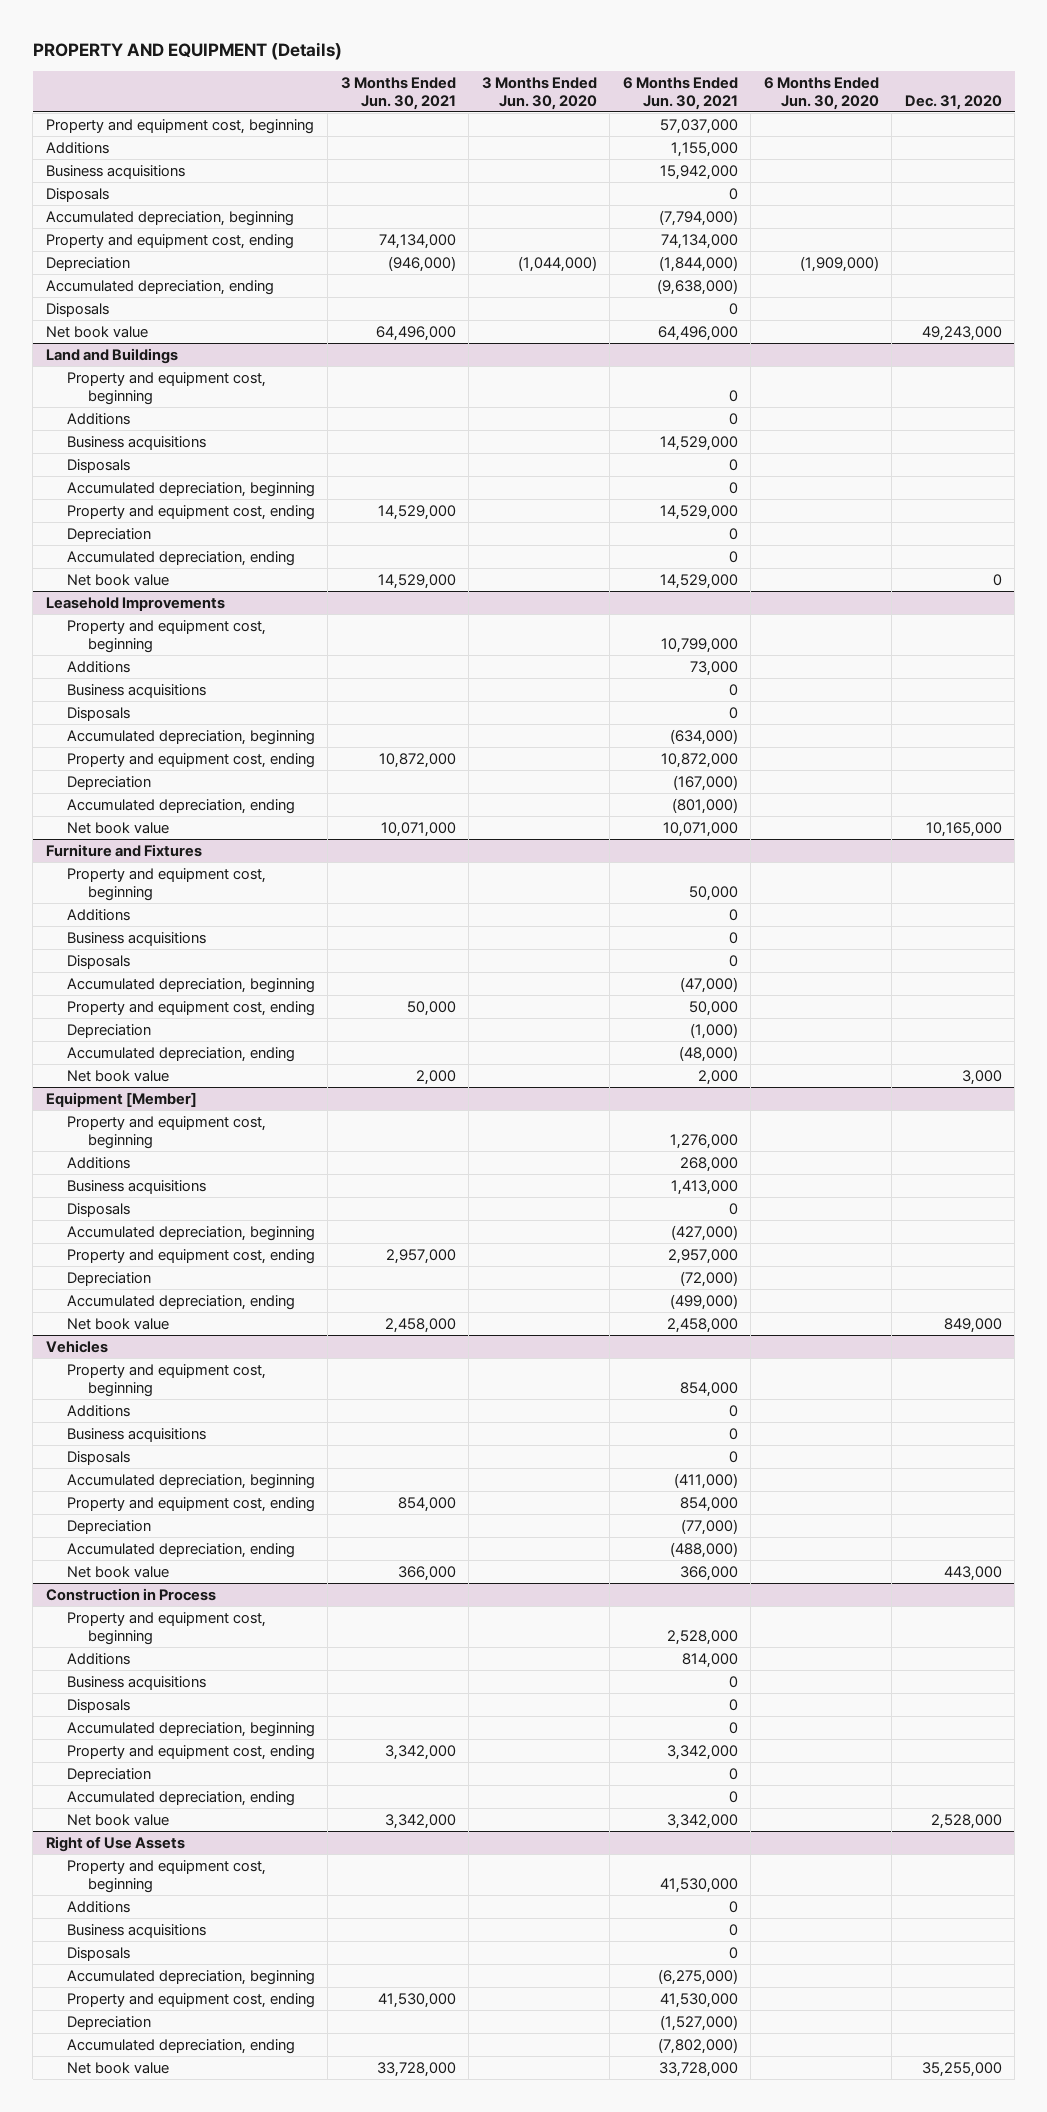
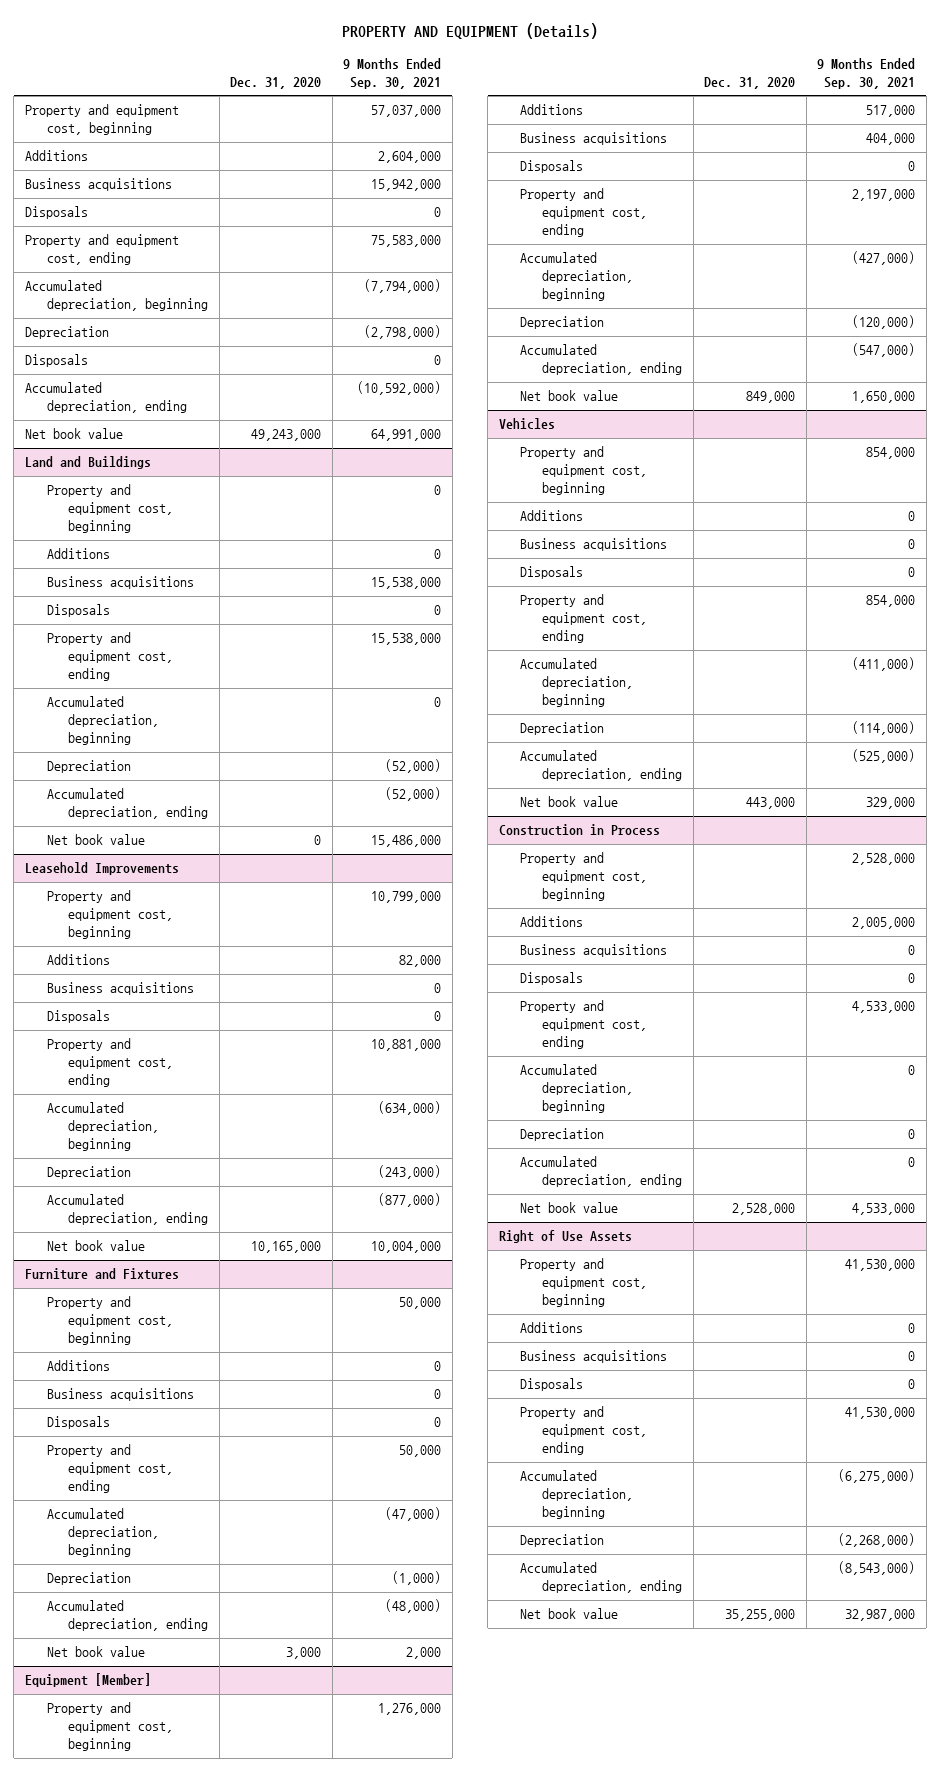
- | 3 Months Ended Jun. 30, 2021 | 3 Months Ended Jun. 30, 2020 | 6 Months Ended Jun. 30, 2021 | 6 Months Ended Jun. 30, 2020 | Dec. 31, 2020
+ | Dec. 31, 2020 | 9 Months Ended Sep. 30, 2021
moved down: Accumulated depreciation, beginning | | (7,794,000)
moved down: Accumulated depreciation, ending | | (10,592,000)
@ Land and Buildings
moved down: Accumulated depreciation, beginning | | 0
@ Leasehold Improvements
moved down: Accumulated depreciation, beginning | | (634,000)
@ Furniture and Fixtures
moved down: Accumulated depreciation, beginning | | (47,000)
@ Equipment [Member]
moved down: Accumulated depreciation, beginning | | (427,000)
@ Vehicles
moved down: Accumulated depreciation, beginning | | (411,000)
@ Construction in Process
moved down: Accumulated depreciation, beginning | | 0
@ Right of Use Assets
moved down: Accumulated depreciation, beginning | | (6,275,000)

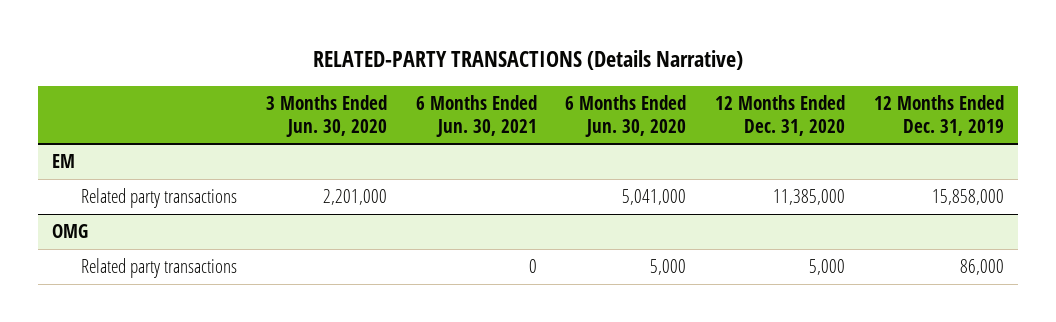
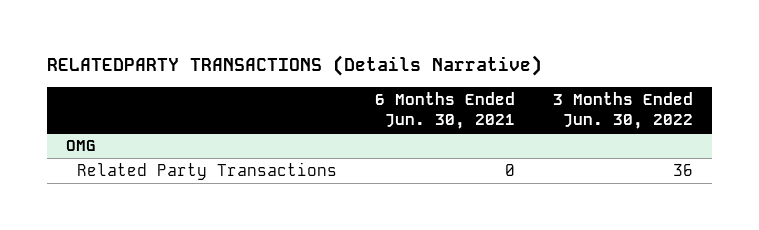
- RELATED-PARTY TRANSACTIONS (Details Narrative)
+ RELATEDPARTY TRANSACTIONS (Details Narrative)
- | 3 Months Ended Jun. 30, 2020 | 6 Months Ended Jun. 30, 2021 | 6 Months Ended Jun. 30, 2020 | 12 Months Ended Dec. 31, 2020 | 12 Months Ended Dec. 31, 2019
+ | 6 Months Ended Jun. 30, 2021 | 3 Months Ended Jun. 30, 2022
- EM
- Related party transactions | 2,201,000 | | 5,041,000 | 11,385,000 | 15,858,000
@ OMG
- Related party transactions | | 0 | 5,000 | 5,000 | 86,000
+ Related Party Transactions | 0 | 36

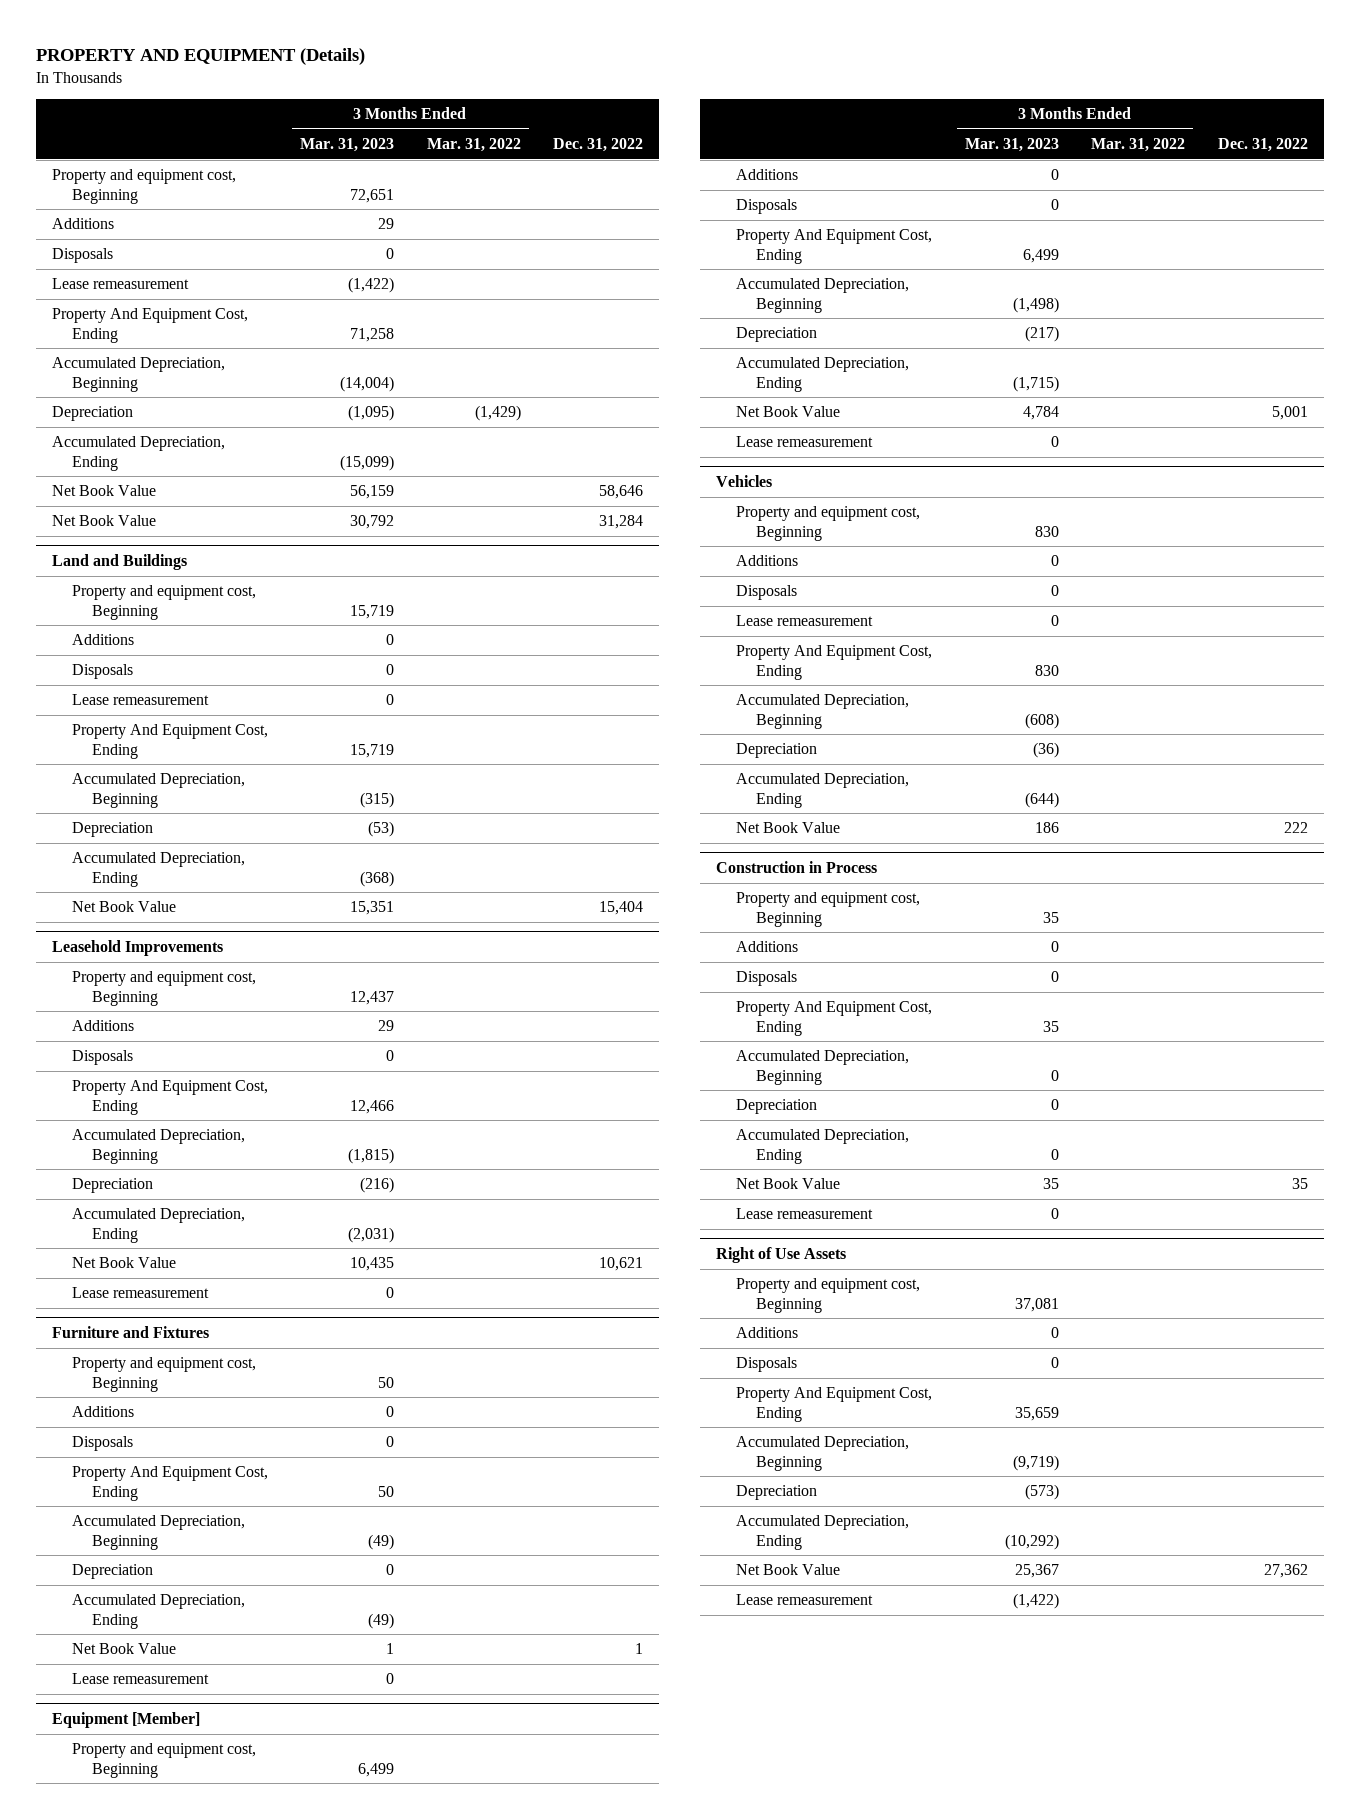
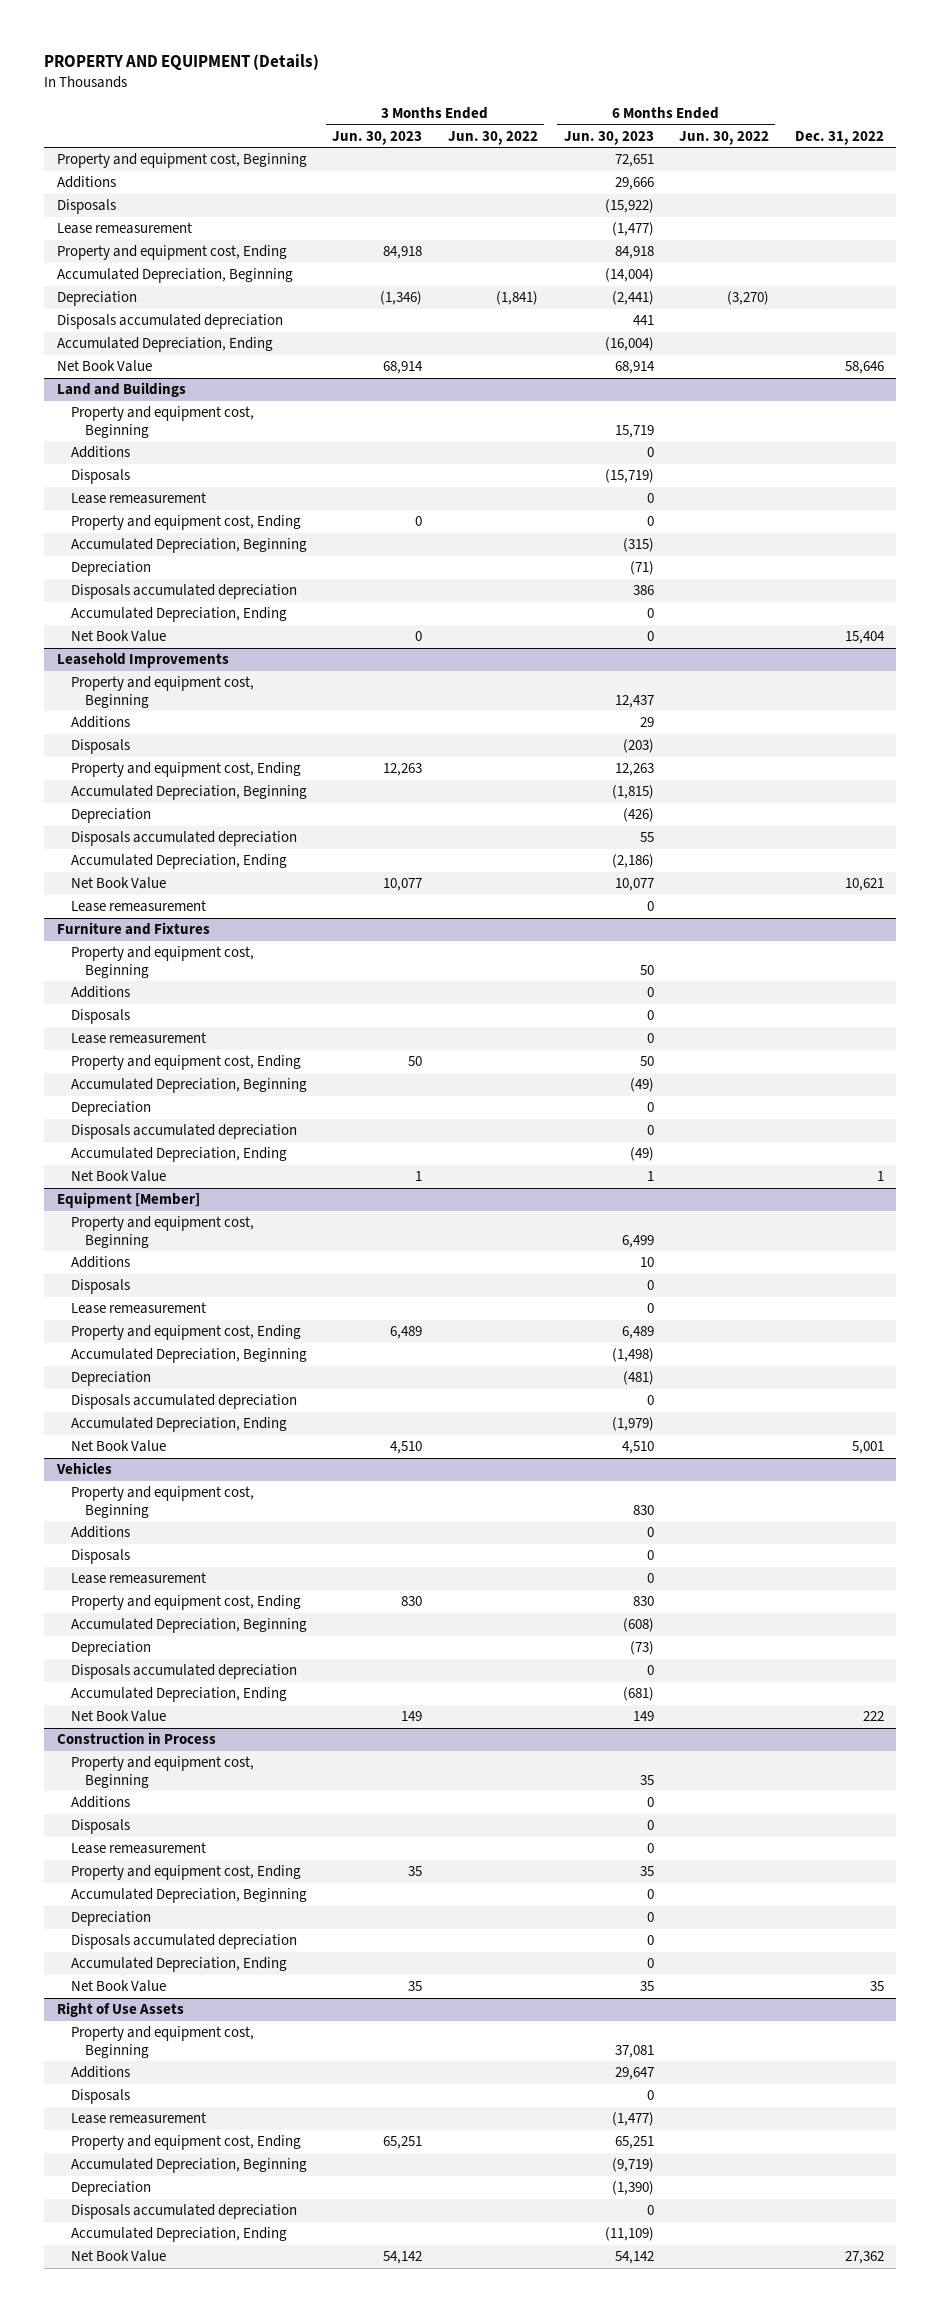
- | 3 Months Ended Mar. 31, 2023 | 3 Months Ended Mar. 31, 2022 | Dec. 31, 2022
+ | 3 Months Ended Jun. 30, 2023 | 3 Months Ended Jun. 30, 2022 | 6 Months Ended Jun. 30, 2023 | 6 Months Ended Jun. 30, 2022 | Dec. 31, 2022
- Property And Equipment Cost, Ending | 71,258 | |
+ Property and equipment cost, Ending | 84,918 | | 84,918 | |
+ Disposals accumulated depreciation | | | 441 | |
- Net Book Value | 30,792 | | 31,284
@ Land and Buildings
- Property And Equipment Cost, Ending | 15,719 | |
+ Property and equipment cost, Ending | 0 | | 0 | |
+ Disposals accumulated depreciation | | | 386 | |
@ Leasehold Improvements
- Property And Equipment Cost, Ending | 12,466 | |
+ Property and equipment cost, Ending | 12,263 | | 12,263 | |
+ Disposals accumulated depreciation | | | 55 | |
@ Furniture and Fixtures
- Property And Equipment Cost, Ending | 50 | |
moved up: Lease remeasurement | | | 0 | |
+ Property and equipment cost, Ending | 50 | | 50 | |
+ Disposals accumulated depreciation | | | 0 | |
@ Equipment [Member]
- Property And Equipment Cost, Ending | 6,499 | |
moved up: Lease remeasurement | | | 0 | |
+ Property and equipment cost, Ending | 6,489 | | 6,489 | |
+ Disposals accumulated depreciation | | | 0 | |
@ Vehicles
- Property And Equipment Cost, Ending | 830 | |
+ Property and equipment cost, Ending | 830 | | 830 | |
+ Disposals accumulated depreciation | | | 0 | |
@ Construction in Process
- Property And Equipment Cost, Ending | 35 | |
moved up: Lease remeasurement | | | 0 | |
+ Property and equipment cost, Ending | 35 | | 35 | |
+ Disposals accumulated depreciation | | | 0 | |
@ Right of Use Assets
- Property And Equipment Cost, Ending | 35,659 | |
moved up: Lease remeasurement | | | (1,477) | |
+ Property and equipment cost, Ending | 65,251 | | 65,251 | |
+ Disposals accumulated depreciation | | | 0 | |

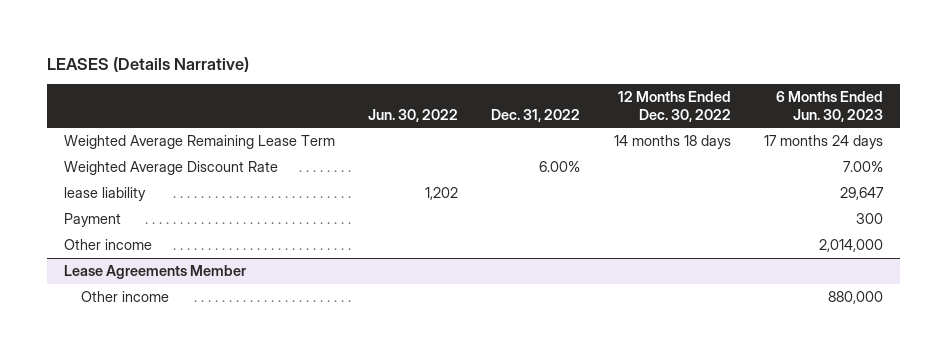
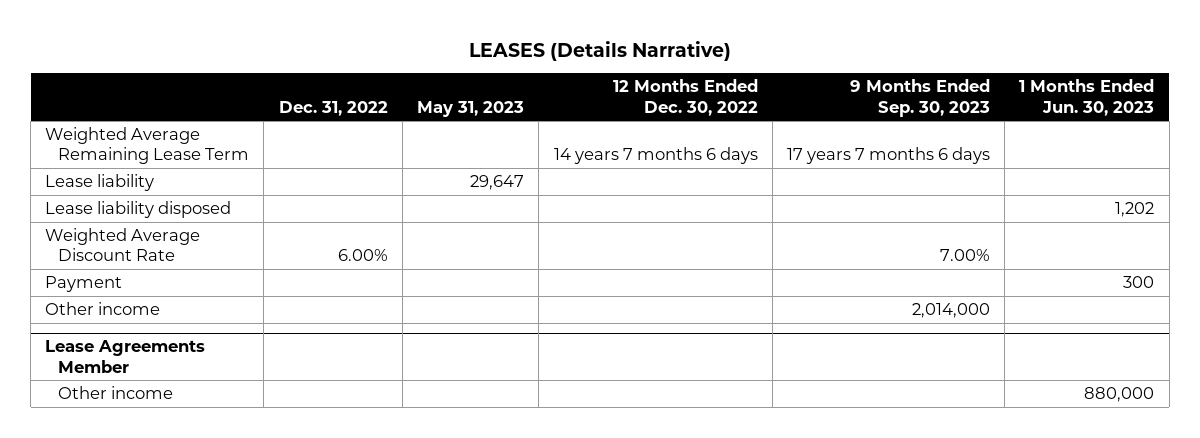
- | Jun. 30, 2022 | Dec. 31, 2022 | 12 Months Ended Dec. 30, 2022 | 6 Months Ended Jun. 30, 2023
+ | Dec. 31, 2022 | May 31, 2023 | 12 Months Ended Dec. 30, 2022 | 9 Months Ended Sep. 30, 2023 | 1 Months Ended Jun. 30, 2023
- Weighted Average Remaining Lease Term | | | 14 months 18 days | 17 months 24 days
+ Weighted Average Remaining Lease Term | | | 14 years 7 months 6 days | 17 years 7 months 6 days |
+ Lease liability | | 29,647 | | |
+ Lease liability disposed | | | | | 1,202
- lease liability | 1,202 | | | 29,647

